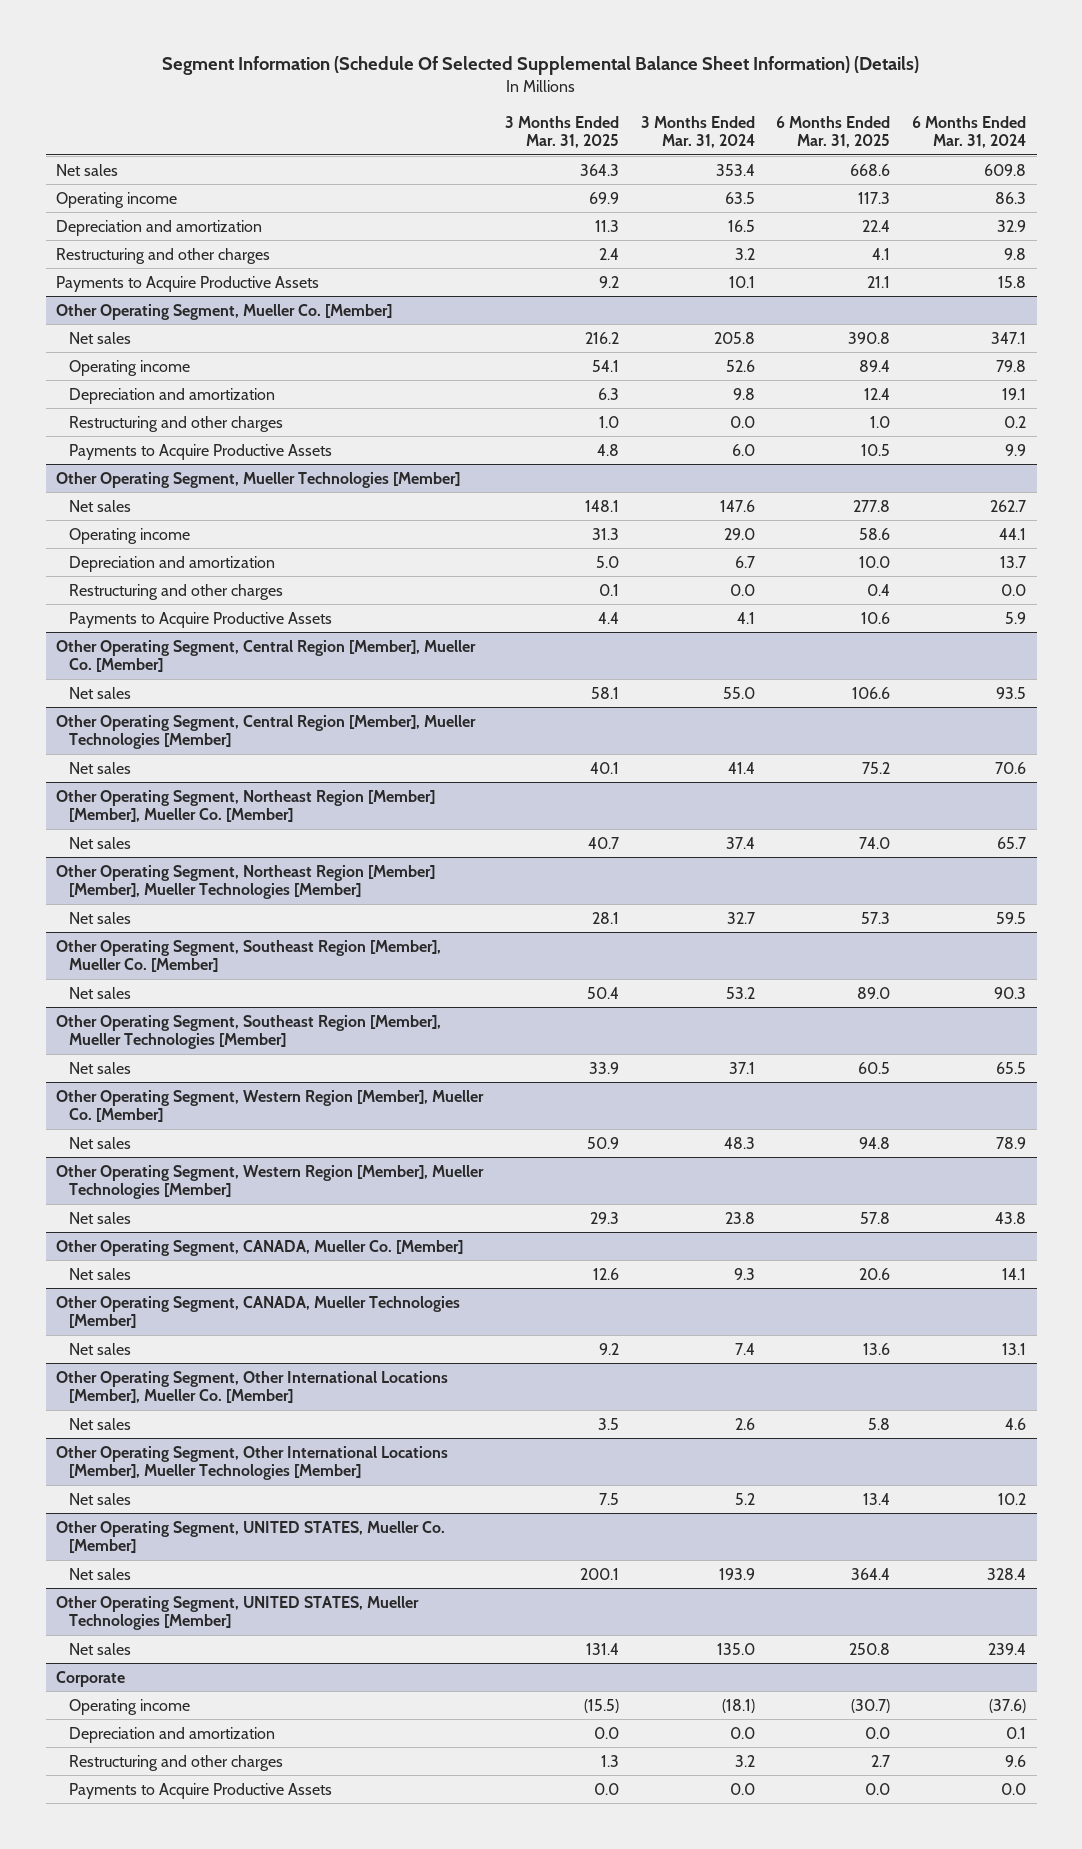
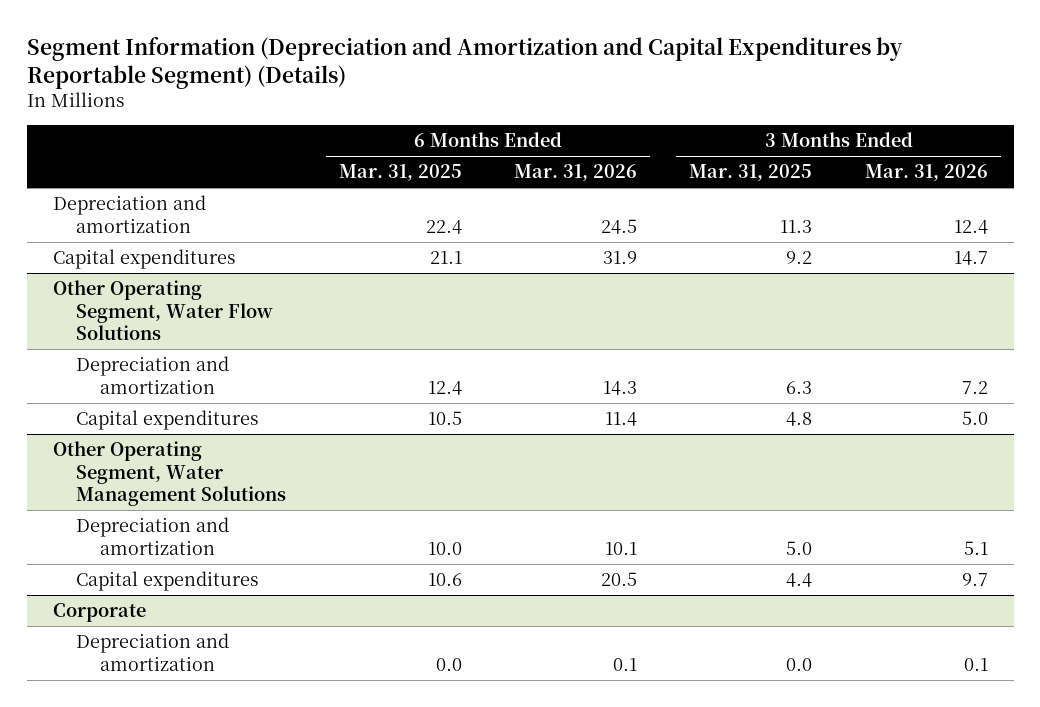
- Segment Information (Schedule Of Selected Supplemental Balance Sheet Information) (Details)
+ Segment Information (Depreciation and Amortization and Capital Expenditures by Reportable Segment) (Details)
- | 3 Months Ended Mar. 31, 2025 | 3 Months Ended Mar. 31, 2024 | 6 Months Ended Mar. 31, 2025 | 6 Months Ended Mar. 31, 2024
+ | 6 Months Ended Mar. 31, 2025 | 6 Months Ended Mar. 31, 2026 | 3 Months Ended Mar. 31, 2025 | 3 Months Ended Mar. 31, 2026
- Net sales | 364.3 | 353.4 | 668.6 | 609.8
- Operating income | 69.9 | 63.5 | 117.3 | 86.3
- Restructuring and other charges | 2.4 | 3.2 | 4.1 | 9.8
- Payments to Acquire Productive Assets | 9.2 | 10.1 | 21.1 | 15.8
- Other Operating Segment, Mueller Co. [Member]
- Net sales | 216.2 | 205.8 | 390.8 | 347.1
- Operating income | 54.1 | 52.6 | 89.4 | 79.8
+ Capital expenditures | 21.1 | 31.9 | 9.2 | 14.7
+ Other Operating Segment, Water Flow Solutions
- Restructuring and other charges | 1.0 | 0.0 | 1.0 | 0.2
- Payments to Acquire Productive Assets | 4.8 | 6.0 | 10.5 | 9.9
- Other Operating Segment, Mueller Technologies [Member]
- Net sales | 148.1 | 147.6 | 277.8 | 262.7
- Operating income | 31.3 | 29.0 | 58.6 | 44.1
+ Capital expenditures | 10.5 | 11.4 | 4.8 | 5.0
+ Other Operating Segment, Water Management Solutions
- Restructuring and other charges | 0.1 | 0.0 | 0.4 | 0.0
- Payments to Acquire Productive Assets | 4.4 | 4.1 | 10.6 | 5.9
- Other Operating Segment, Central Region [Member], Mueller Co. [Member]
- Net sales | 58.1 | 55.0 | 106.6 | 93.5
- Other Operating Segment, Central Region [Member], Mueller Technologies [Member]
- Net sales | 40.1 | 41.4 | 75.2 | 70.6
- Other Operating Segment, Northeast Region [Member] [Member], Mueller Co. [Member]
- Net sales | 40.7 | 37.4 | 74.0 | 65.7
- Other Operating Segment, Northeast Region [Member] [Member], Mueller Technologies [Member]
- Net sales | 28.1 | 32.7 | 57.3 | 59.5
- Other Operating Segment, Southeast Region [Member], Mueller Co. [Member]
- Net sales | 50.4 | 53.2 | 89.0 | 90.3
- Other Operating Segment, Southeast Region [Member], Mueller Technologies [Member]
- Net sales | 33.9 | 37.1 | 60.5 | 65.5
- Other Operating Segment, Western Region [Member], Mueller Co. [Member]
- Net sales | 50.9 | 48.3 | 94.8 | 78.9
- Other Operating Segment, Western Region [Member], Mueller Technologies [Member]
- Net sales | 29.3 | 23.8 | 57.8 | 43.8
- Other Operating Segment, CANADA, Mueller Co. [Member]
- Net sales | 12.6 | 9.3 | 20.6 | 14.1
- Other Operating Segment, CANADA, Mueller Technologies [Member]
- Net sales | 9.2 | 7.4 | 13.6 | 13.1
- Other Operating Segment, Other International Locations [Member], Mueller Co. [Member]
- Net sales | 3.5 | 2.6 | 5.8 | 4.6
- Other Operating Segment, Other International Locations [Member], Mueller Technologies [Member]
- Net sales | 7.5 | 5.2 | 13.4 | 10.2
- Other Operating Segment, UNITED STATES, Mueller Co. [Member]
- Net sales | 200.1 | 193.9 | 364.4 | 328.4
- Other Operating Segment, UNITED STATES, Mueller Technologies [Member]
- Net sales | 131.4 | 135.0 | 250.8 | 239.4
+ Capital expenditures | 10.6 | 20.5 | 4.4 | 9.7
@ Corporate
- Operating income | (15.5) | (18.1) | (30.7) | (37.6)
- Restructuring and other charges | 1.3 | 3.2 | 2.7 | 9.6
- Payments to Acquire Productive Assets | 0.0 | 0.0 | 0.0 | 0.0

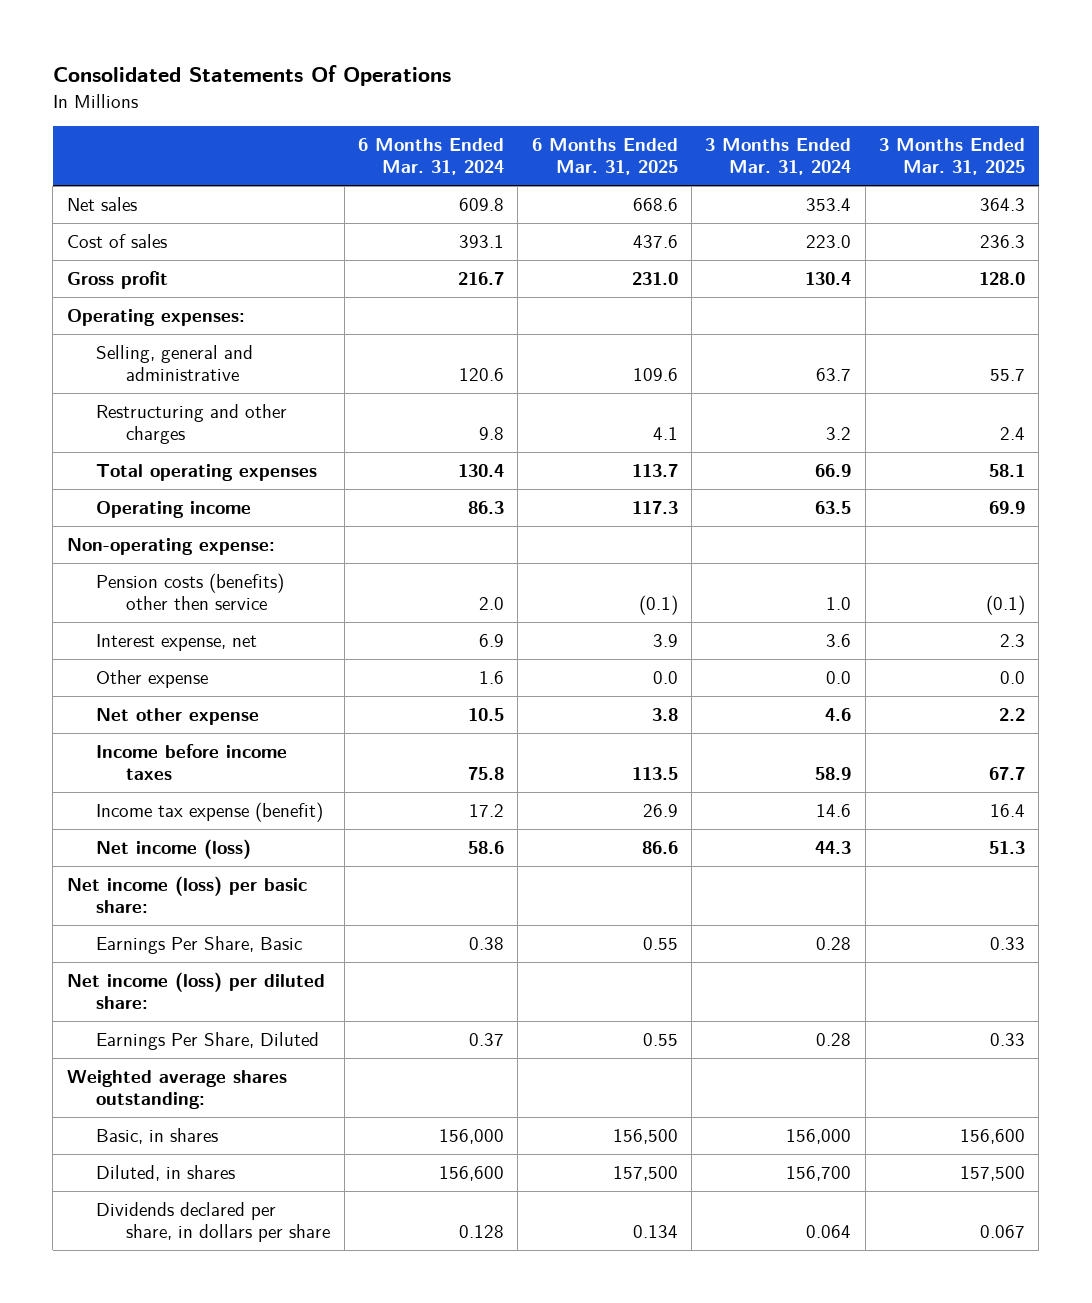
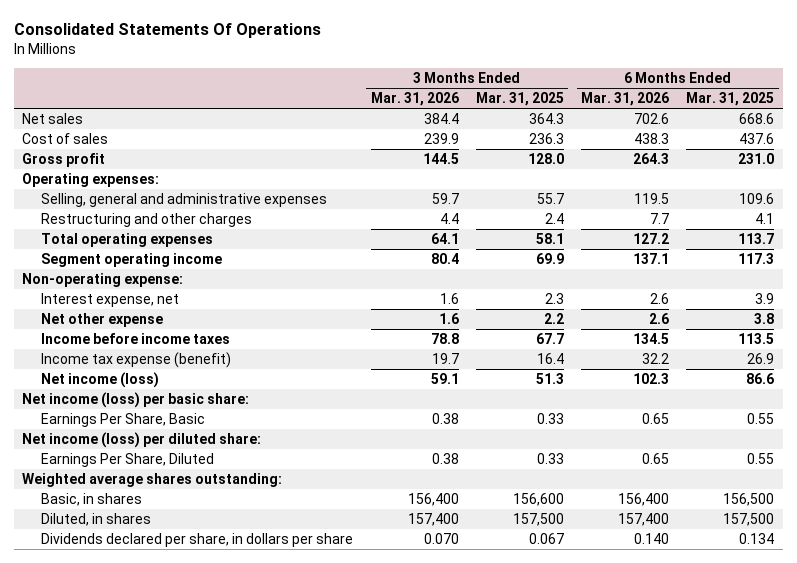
- | 6 Months Ended Mar. 31, 2024 | 6 Months Ended Mar. 31, 2025 | 3 Months Ended Mar. 31, 2024 | 3 Months Ended Mar. 31, 2025
+ | 3 Months Ended Mar. 31, 2026 | 3 Months Ended Mar. 31, 2025 | 6 Months Ended Mar. 31, 2026 | 6 Months Ended Mar. 31, 2025
- Selling, general and administrative | 120.6 | 109.6 | 63.7 | 55.7
+ Selling, general and administrative expenses | 59.7 | 55.7 | 119.5 | 109.6
- Operating income | 86.3 | 117.3 | 63.5 | 69.9
+ Segment operating income | 80.4 | 69.9 | 137.1 | 117.3
- Pension costs (benefits) other then service | 2.0 | (0.1) | 1.0 | (0.1)
- Other expense | 1.6 | 0.0 | 0.0 | 0.0

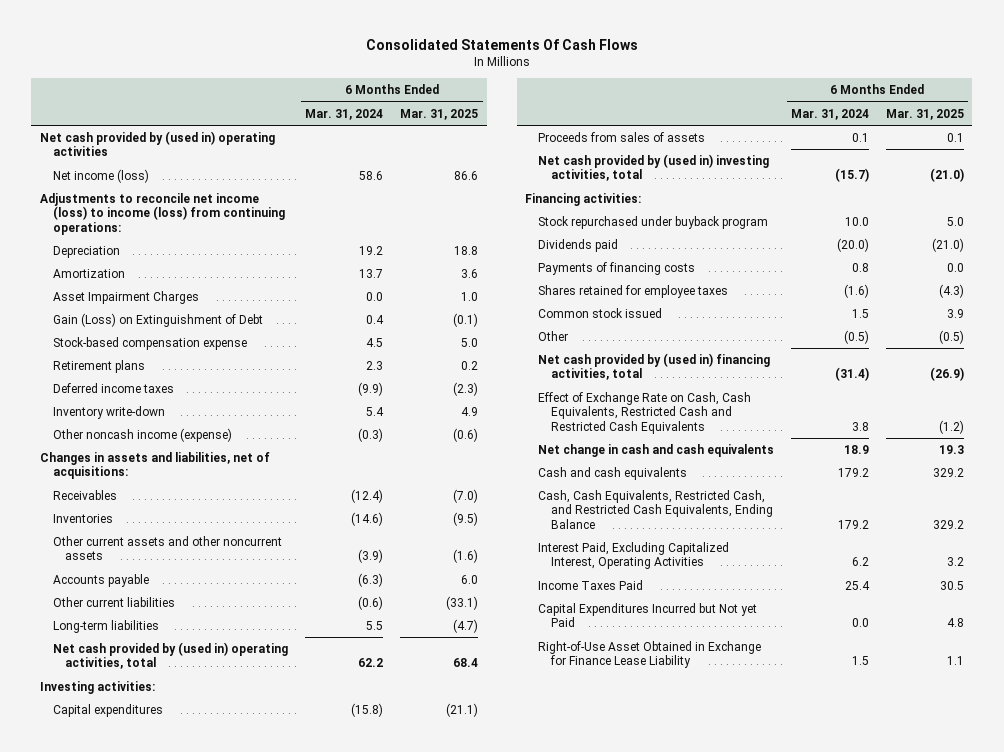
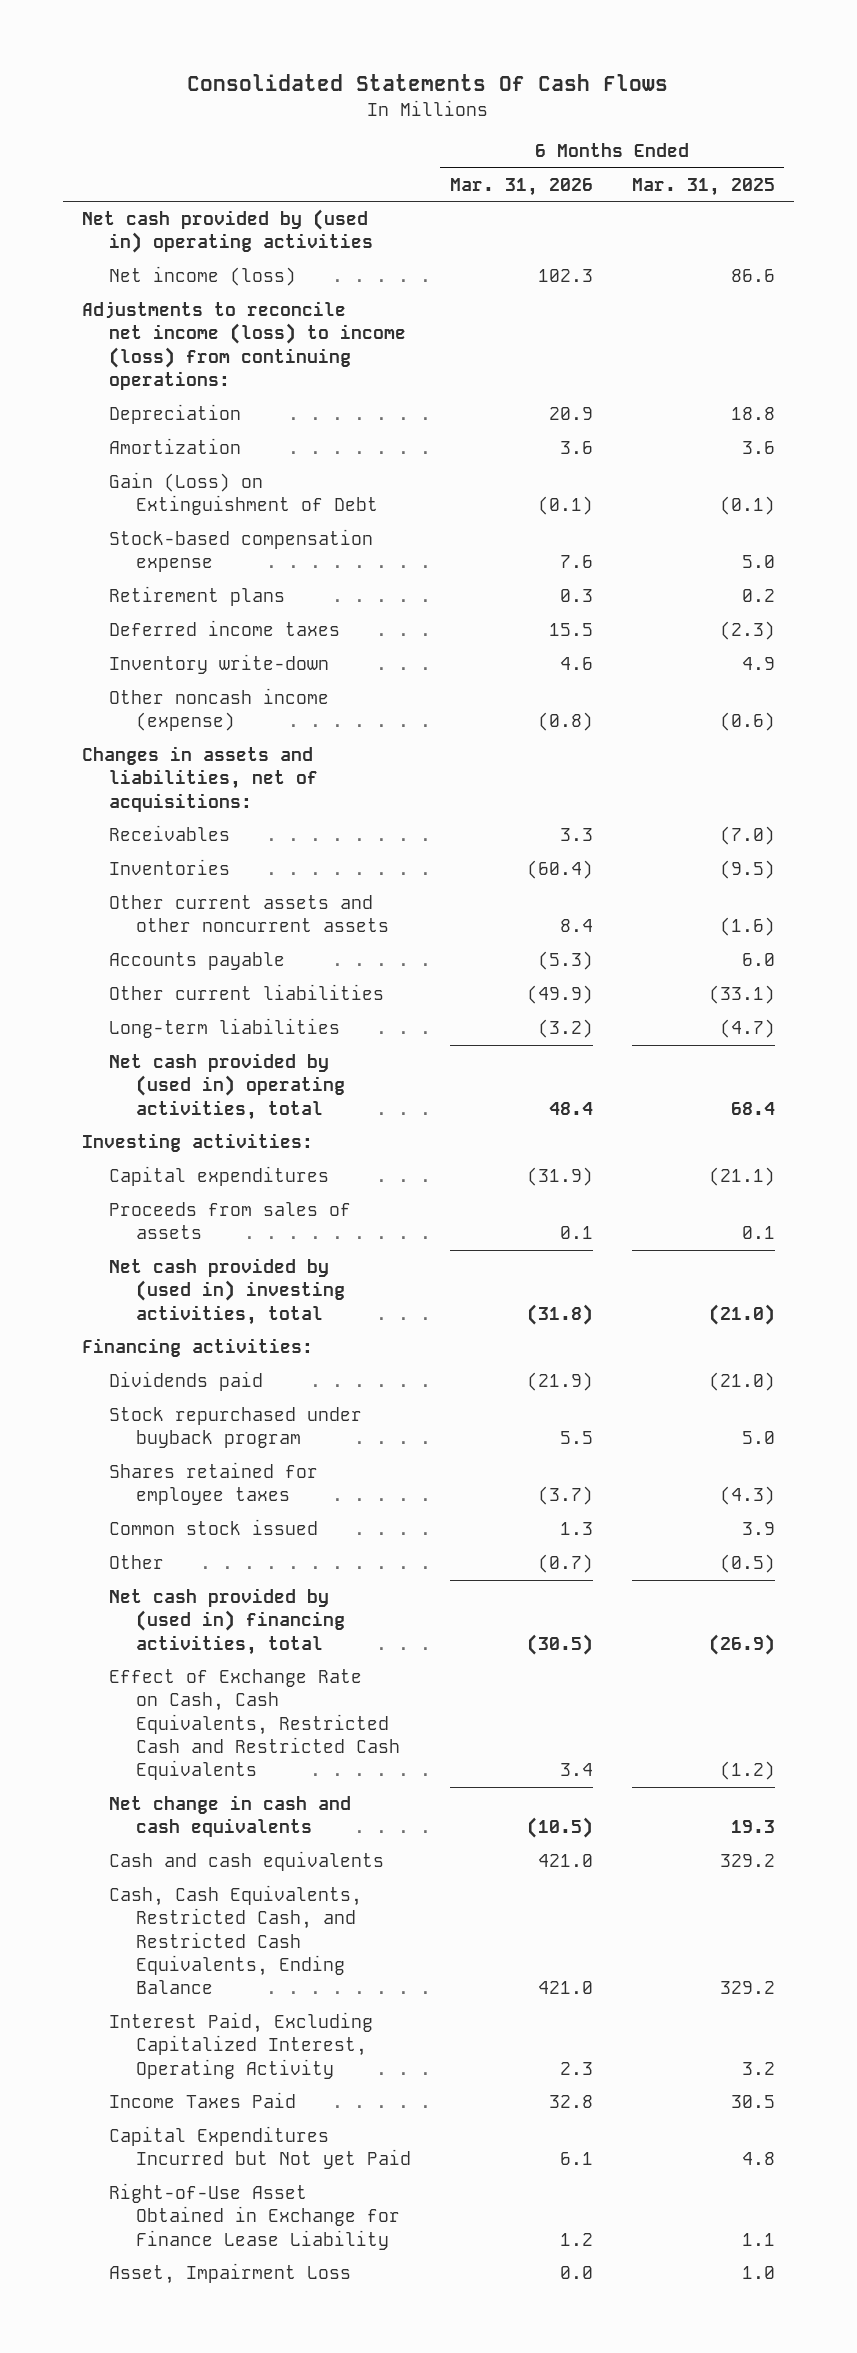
- | 6 Months Ended Mar. 31, 2024 | 6 Months Ended Mar. 31, 2025
+ | 6 Months Ended Mar. 31, 2026 | 6 Months Ended Mar. 31, 2025
- Asset Impairment Charges | 0.0 | 1.0
- Payments of financing costs | 0.8 | 0.0
moved down: Stock repurchased under buyback program | 5.5 | 5.0
- Interest Paid, Excluding Capitalized Interest, Operating Activities | 6.2 | 3.2
+ Interest Paid, Excluding Capitalized Interest, Operating Activity | 2.3 | 3.2
+ Asset, Impairment Loss | 0.0 | 1.0

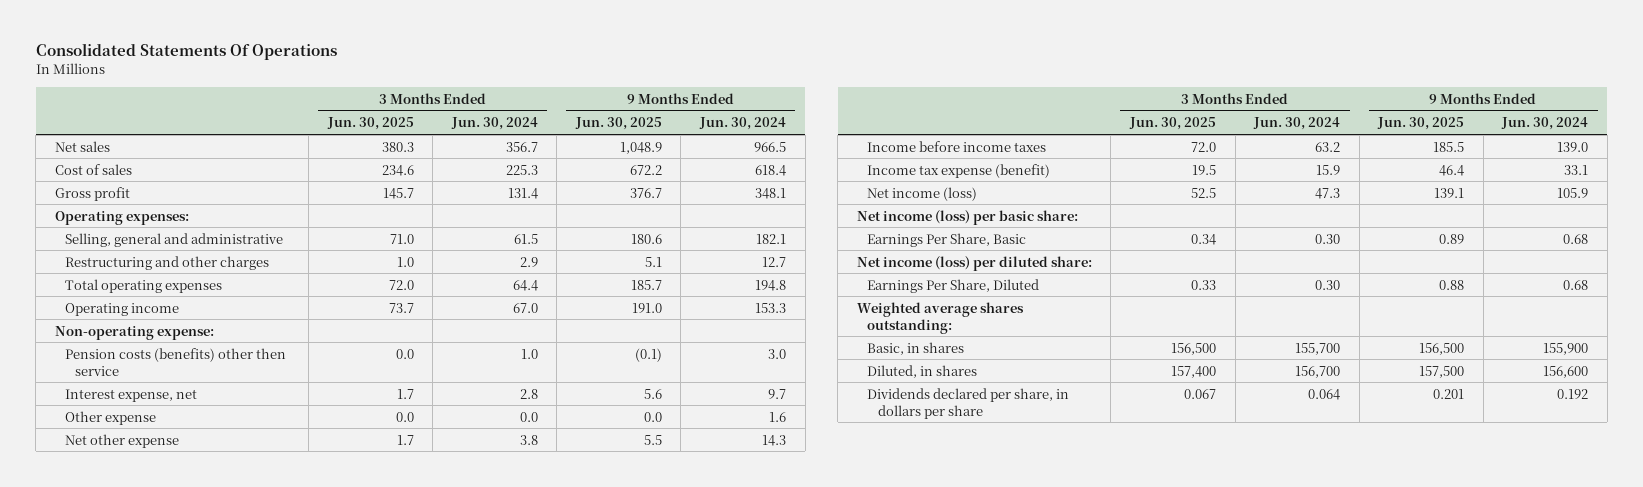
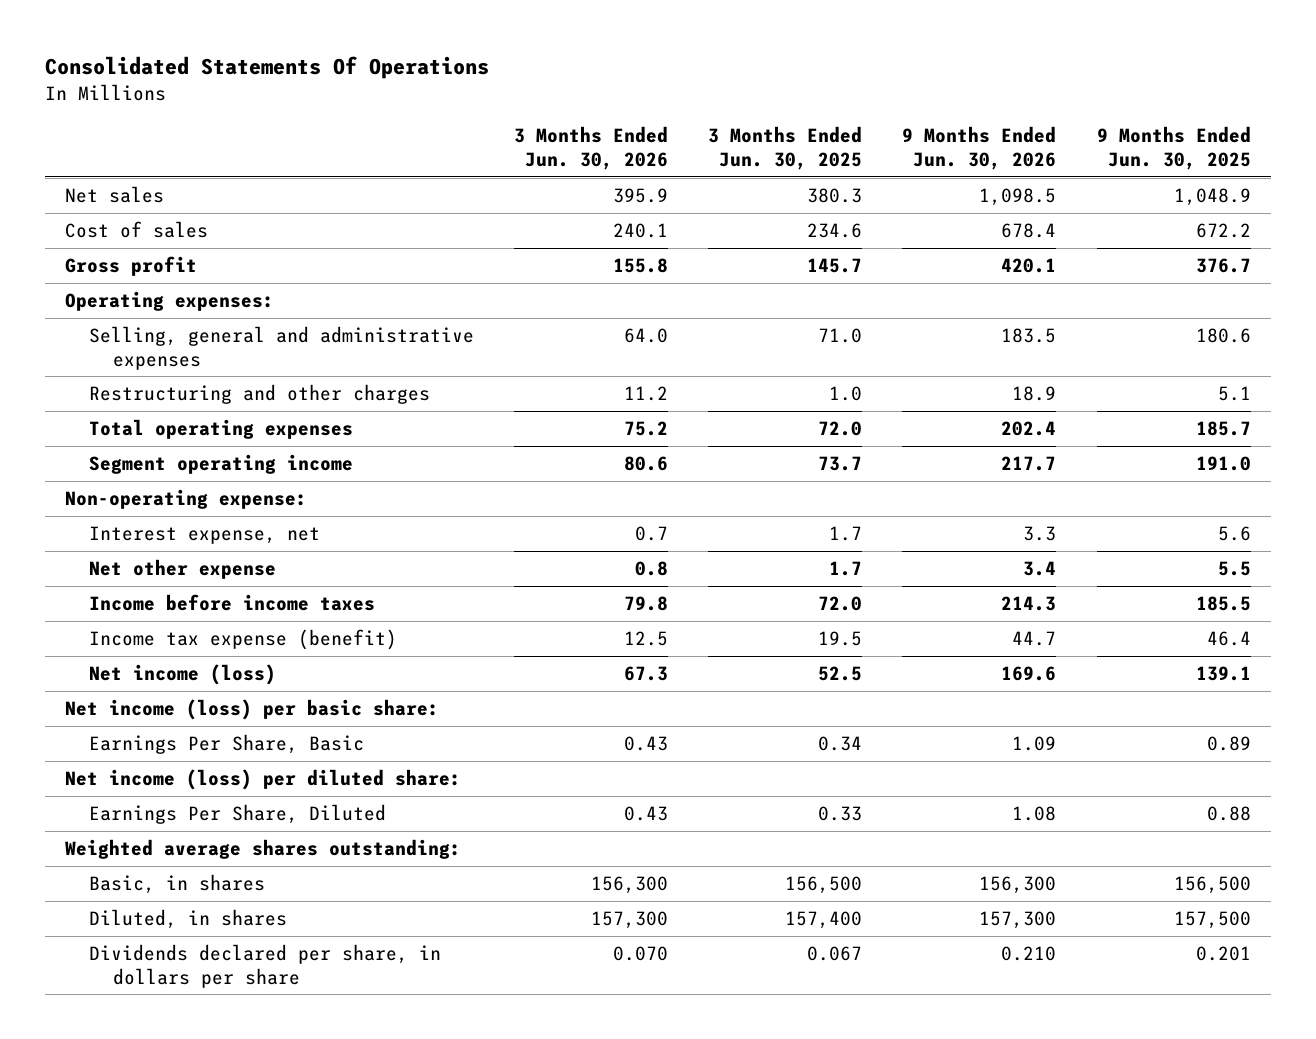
- | 3 Months Ended Jun. 30, 2025 | 3 Months Ended Jun. 30, 2024 | 9 Months Ended Jun. 30, 2025 | 9 Months Ended Jun. 30, 2024
+ | 3 Months Ended Jun. 30, 2026 | 3 Months Ended Jun. 30, 2025 | 9 Months Ended Jun. 30, 2026 | 9 Months Ended Jun. 30, 2025
- Selling, general and administrative | 71.0 | 61.5 | 180.6 | 182.1
+ Selling, general and administrative expenses | 64.0 | 71.0 | 183.5 | 180.6
- Operating income | 73.7 | 67.0 | 191.0 | 153.3
+ Segment operating income | 80.6 | 73.7 | 217.7 | 191.0
- Pension costs (benefits) other then service | 0.0 | 1.0 | (0.1) | 3.0
- Other expense | 0.0 | 0.0 | 0.0 | 1.6

